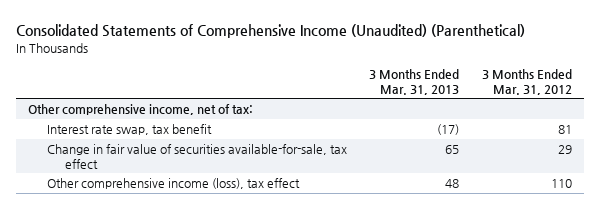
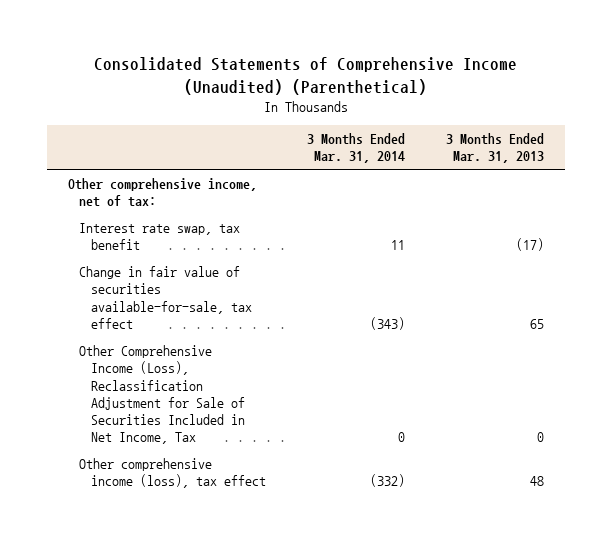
- | 3 Months Ended Mar. 31, 2013 | 3 Months Ended Mar. 31, 2012
+ | 3 Months Ended Mar. 31, 2014 | 3 Months Ended Mar. 31, 2013
+ Other Comprehensive Income (Loss), Reclassification Adjustment for Sale of Securities Included in Net Income, Tax | 0 | 0

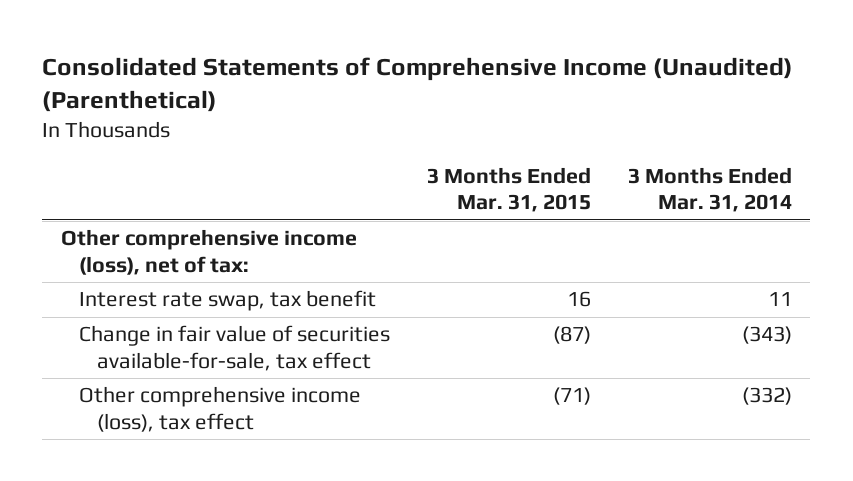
- | 3 Months Ended Mar. 31, 2014 | 3 Months Ended Mar. 31, 2013
+ | 3 Months Ended Mar. 31, 2015 | 3 Months Ended Mar. 31, 2014
- Other comprehensive income, net of tax:
+ Other comprehensive income (loss), net of tax:
- Other Comprehensive Income (Loss), Reclassification Adjustment for Sale of Securities Included in Net Income, Tax | 0 | 0

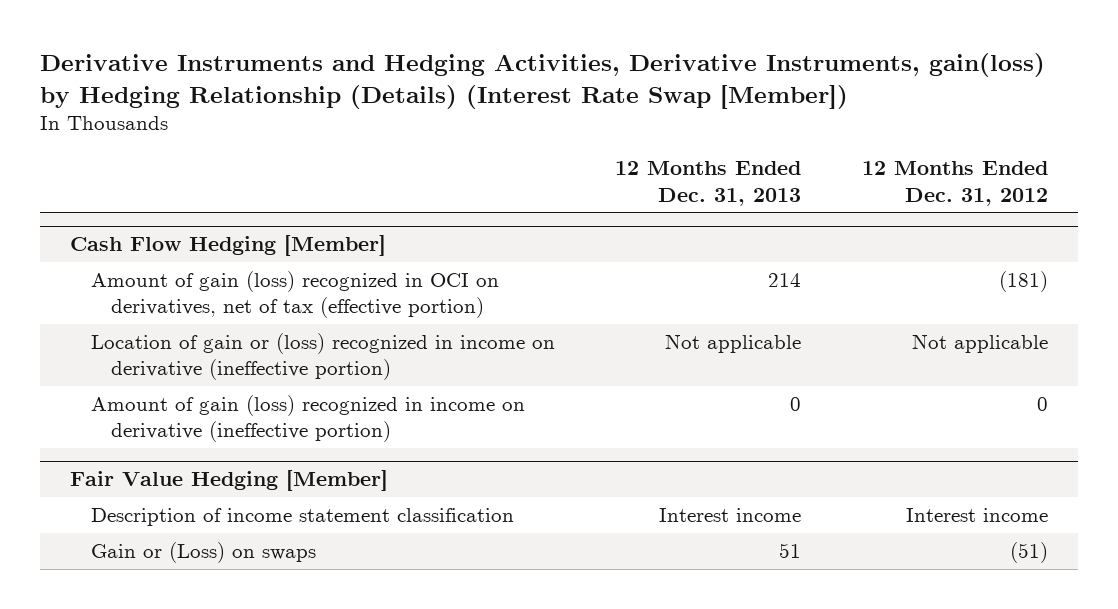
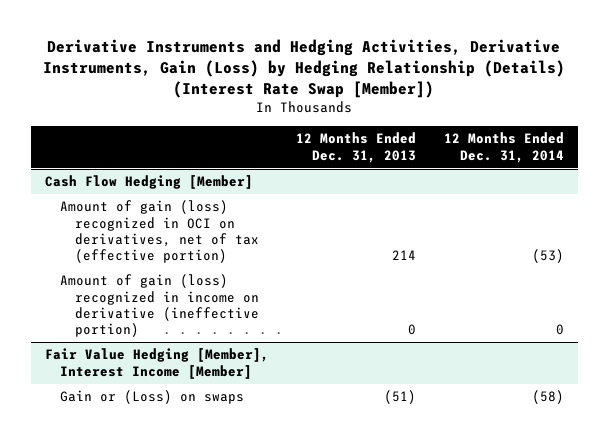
- Derivative Instruments and Hedging Activities, Derivative Instruments, gain(loss) by Hedging Relationship (Details) (Interest Rate Swap [Member])
+ Derivative Instruments and Hedging Activities, Derivative Instruments, Gain (Loss) by Hedging Relationship (Details) (Interest Rate Swap [Member])
- | 12 Months Ended Dec. 31, 2013 | 12 Months Ended Dec. 31, 2012
+ | 12 Months Ended Dec. 31, 2013 | 12 Months Ended Dec. 31, 2014
@ Cash Flow Hedging [Member]
- Location of gain or (loss) recognized in income on derivative (ineffective portion) | Not applicable | Not applicable
- Fair Value Hedging [Member]
- Description of income statement classification | Interest income | Interest income
- Gain or (Loss) on swaps | 51 | (51)
+ Fair Value Hedging [Member], Interest Income [Member]
+ Gain or (Loss) on swaps | (51) | (58)

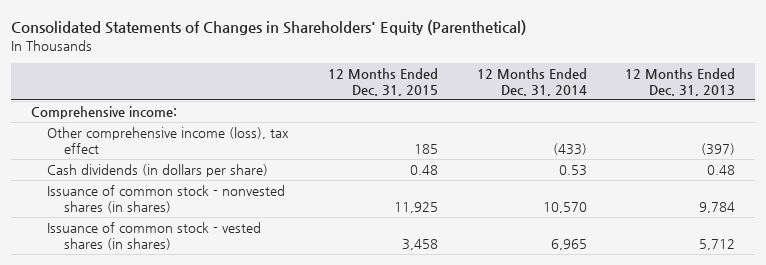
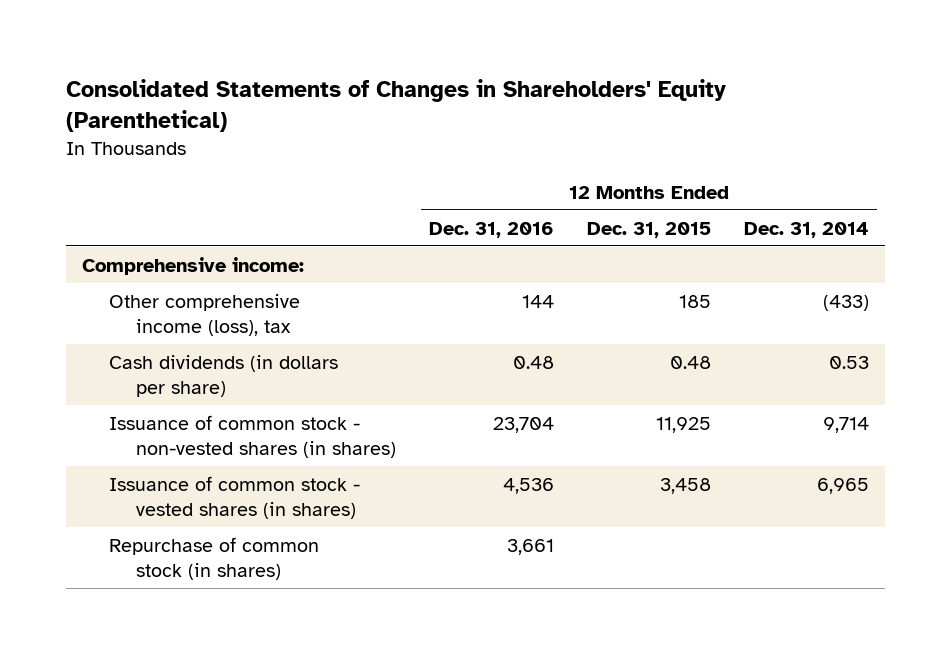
- | 12 Months Ended Dec. 31, 2015 | 12 Months Ended Dec. 31, 2014 | 12 Months Ended Dec. 31, 2013
+ | 12 Months Ended Dec. 31, 2016 | 12 Months Ended Dec. 31, 2015 | 12 Months Ended Dec. 31, 2014
- Other comprehensive income (loss), tax effect | 185 | (433) | (397)
+ Other comprehensive income (loss), tax | 144 | 185 | (433)
- Issuance of common stock - nonvested shares (in shares) | 11,925 | 10,570 | 9,784
+ Issuance of common stock - non-vested shares (in shares) | 23,704 | 11,925 | 9,714
+ Repurchase of common stock (in shares) | 3,661 | |

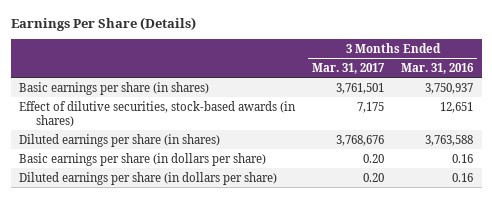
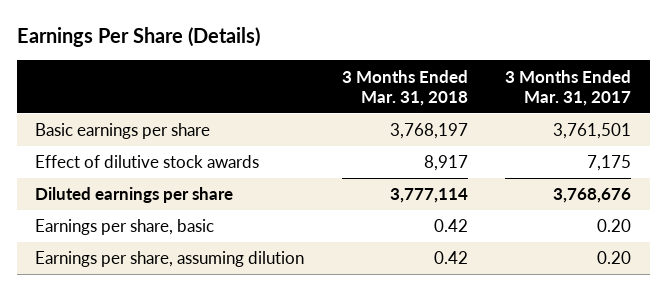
- | 3 Months Ended Mar. 31, 2017 | 3 Months Ended Mar. 31, 2016
+ | 3 Months Ended Mar. 31, 2018 | 3 Months Ended Mar. 31, 2017
- Basic earnings per share (in shares) | 3,761,501 | 3,750,937
- Effect of dilutive securities, stock-based awards (in shares) | 7,175 | 12,651
- Diluted earnings per share (in shares) | 3,768,676 | 3,763,588
- Basic earnings per share (in dollars per share) | 0.20 | 0.16
- Diluted earnings per share (in dollars per share) | 0.20 | 0.16
+ Basic earnings per share | 3,768,197 | 3,761,501
+ Effect of dilutive stock awards | 8,917 | 7,175
+ Diluted earnings per share | 3,777,114 | 3,768,676
+ Earnings per share, basic | 0.42 | 0.20
+ Earnings per share, assuming dilution | 0.42 | 0.20

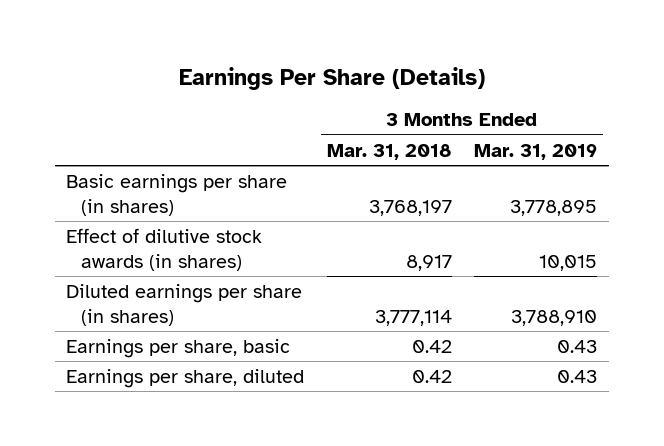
- | 3 Months Ended Mar. 31, 2018 | 3 Months Ended Mar. 31, 2017
+ | 3 Months Ended Mar. 31, 2018 | 3 Months Ended Mar. 31, 2019
- Basic earnings per share | 3,768,197 | 3,761,501
- Effect of dilutive stock awards | 8,917 | 7,175
- Diluted earnings per share | 3,777,114 | 3,768,676
+ Basic earnings per share (in shares) | 3,768,197 | 3,778,895
+ Effect of dilutive stock awards (in shares) | 8,917 | 10,015
+ Diluted earnings per share (in shares) | 3,777,114 | 3,788,910
- Earnings per share, assuming dilution | 0.42 | 0.20
+ Earnings per share, diluted | 0.42 | 0.43

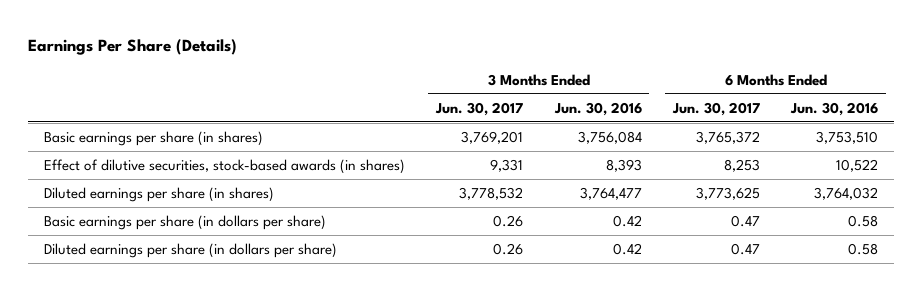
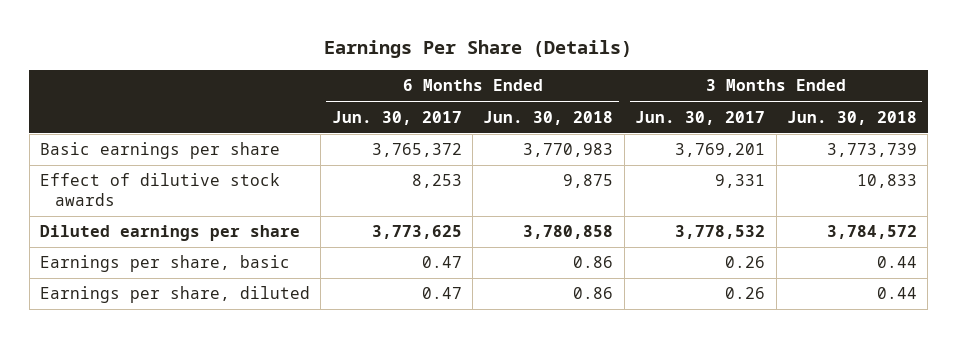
- | 3 Months Ended Jun. 30, 2017 | 3 Months Ended Jun. 30, 2016 | 6 Months Ended Jun. 30, 2017 | 6 Months Ended Jun. 30, 2016
+ | 6 Months Ended Jun. 30, 2017 | 6 Months Ended Jun. 30, 2018 | 3 Months Ended Jun. 30, 2017 | 3 Months Ended Jun. 30, 2018
- Basic earnings per share (in shares) | 3,769,201 | 3,756,084 | 3,765,372 | 3,753,510
- Effect of dilutive securities, stock-based awards (in shares) | 9,331 | 8,393 | 8,253 | 10,522
- Diluted earnings per share (in shares) | 3,778,532 | 3,764,477 | 3,773,625 | 3,764,032
- Basic earnings per share (in dollars per share) | 0.26 | 0.42 | 0.47 | 0.58
- Diluted earnings per share (in dollars per share) | 0.26 | 0.42 | 0.47 | 0.58
+ Basic earnings per share | 3,765,372 | 3,770,983 | 3,769,201 | 3,773,739
+ Effect of dilutive stock awards | 8,253 | 9,875 | 9,331 | 10,833
+ Diluted earnings per share | 3,773,625 | 3,780,858 | 3,778,532 | 3,784,572
+ Earnings per share, basic | 0.47 | 0.86 | 0.26 | 0.44
+ Earnings per share, diluted | 0.47 | 0.86 | 0.26 | 0.44

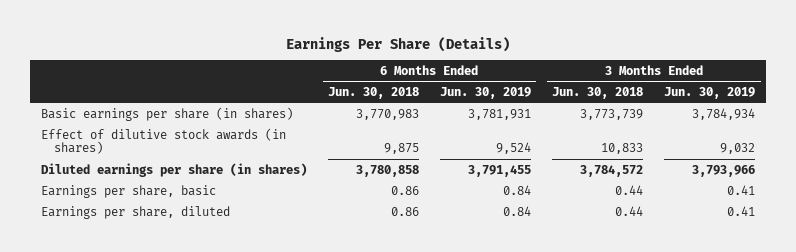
- | 6 Months Ended Jun. 30, 2017 | 6 Months Ended Jun. 30, 2018 | 3 Months Ended Jun. 30, 2017 | 3 Months Ended Jun. 30, 2018
+ | 6 Months Ended Jun. 30, 2018 | 6 Months Ended Jun. 30, 2019 | 3 Months Ended Jun. 30, 2018 | 3 Months Ended Jun. 30, 2019
- Basic earnings per share | 3,765,372 | 3,770,983 | 3,769,201 | 3,773,739
- Effect of dilutive stock awards | 8,253 | 9,875 | 9,331 | 10,833
- Diluted earnings per share | 3,773,625 | 3,780,858 | 3,778,532 | 3,784,572
+ Basic earnings per share (in shares) | 3,770,983 | 3,781,931 | 3,773,739 | 3,784,934
+ Effect of dilutive stock awards (in shares) | 9,875 | 9,524 | 10,833 | 9,032
+ Diluted earnings per share (in shares) | 3,780,858 | 3,791,455 | 3,784,572 | 3,793,966

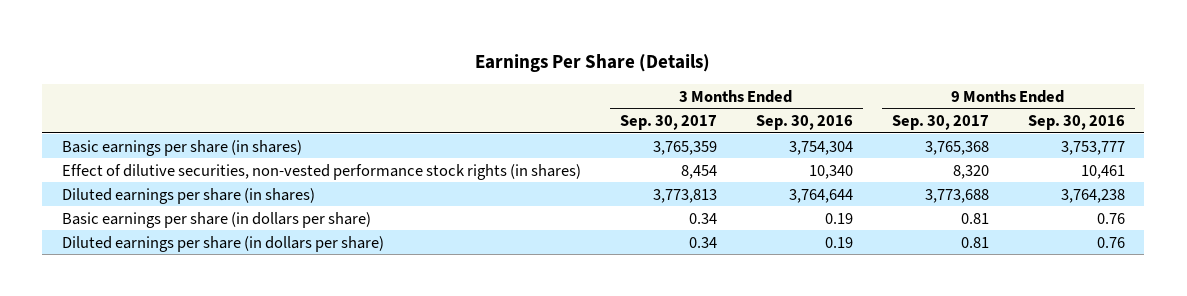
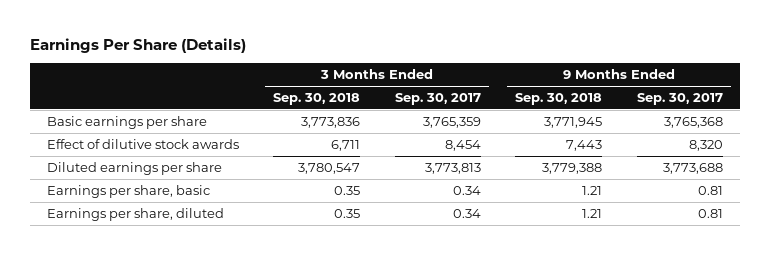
- | 3 Months Ended Sep. 30, 2017 | 3 Months Ended Sep. 30, 2016 | 9 Months Ended Sep. 30, 2017 | 9 Months Ended Sep. 30, 2016
+ | 3 Months Ended Sep. 30, 2018 | 3 Months Ended Sep. 30, 2017 | 9 Months Ended Sep. 30, 2018 | 9 Months Ended Sep. 30, 2017
- Basic earnings per share (in shares) | 3,765,359 | 3,754,304 | 3,765,368 | 3,753,777
- Effect of dilutive securities, non-vested performance stock rights (in shares) | 8,454 | 10,340 | 8,320 | 10,461
- Diluted earnings per share (in shares) | 3,773,813 | 3,764,644 | 3,773,688 | 3,764,238
- Basic earnings per share (in dollars per share) | 0.34 | 0.19 | 0.81 | 0.76
- Diluted earnings per share (in dollars per share) | 0.34 | 0.19 | 0.81 | 0.76
+ Basic earnings per share | 3,773,836 | 3,765,359 | 3,771,945 | 3,765,368
+ Effect of dilutive stock awards | 6,711 | 8,454 | 7,443 | 8,320
+ Diluted earnings per share | 3,780,547 | 3,773,813 | 3,779,388 | 3,773,688
+ Earnings per share, basic | 0.35 | 0.34 | 1.21 | 0.81
+ Earnings per share, diluted | 0.35 | 0.34 | 1.21 | 0.81

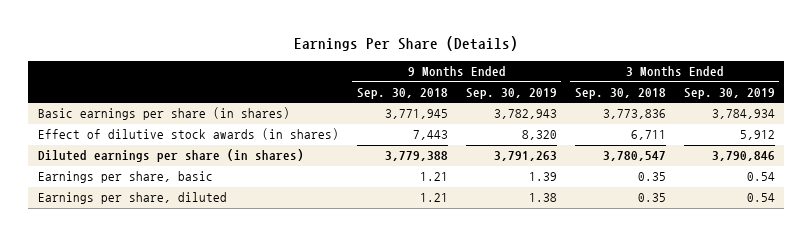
- | 3 Months Ended Sep. 30, 2018 | 3 Months Ended Sep. 30, 2017 | 9 Months Ended Sep. 30, 2018 | 9 Months Ended Sep. 30, 2017
+ | 9 Months Ended Sep. 30, 2018 | 9 Months Ended Sep. 30, 2019 | 3 Months Ended Sep. 30, 2018 | 3 Months Ended Sep. 30, 2019
- Basic earnings per share | 3,773,836 | 3,765,359 | 3,771,945 | 3,765,368
- Effect of dilutive stock awards | 6,711 | 8,454 | 7,443 | 8,320
- Diluted earnings per share | 3,780,547 | 3,773,813 | 3,779,388 | 3,773,688
+ Basic earnings per share (in shares) | 3,771,945 | 3,782,943 | 3,773,836 | 3,784,934
+ Effect of dilutive stock awards (in shares) | 7,443 | 8,320 | 6,711 | 5,912
+ Diluted earnings per share (in shares) | 3,779,388 | 3,791,263 | 3,780,547 | 3,790,846

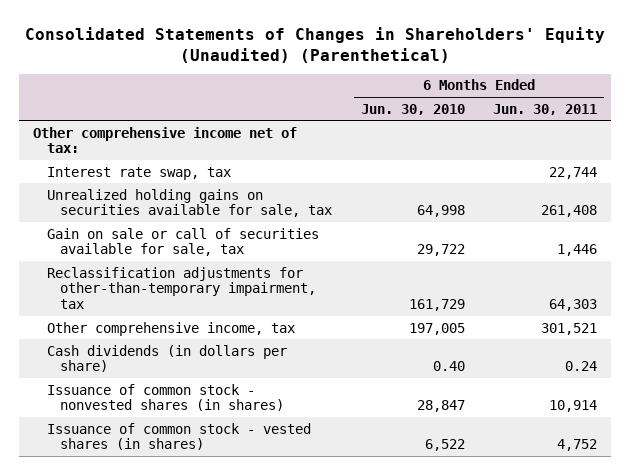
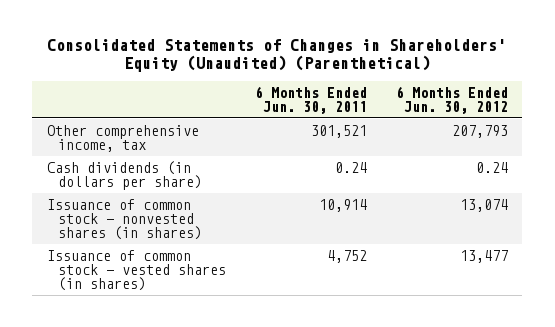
- | 6 Months Ended Jun. 30, 2010 | 6 Months Ended Jun. 30, 2011
+ | 6 Months Ended Jun. 30, 2011 | 6 Months Ended Jun. 30, 2012
- Other comprehensive income net of tax:
- Interest rate swap, tax | | 22,744
- Unrealized holding gains on securities available for sale, tax | 64,998 | 261,408
- Gain on sale or call of securities available for sale, tax | 29,722 | 1,446
- Reclassification adjustments for other-than-temporary impairment, tax | 161,729 | 64,303

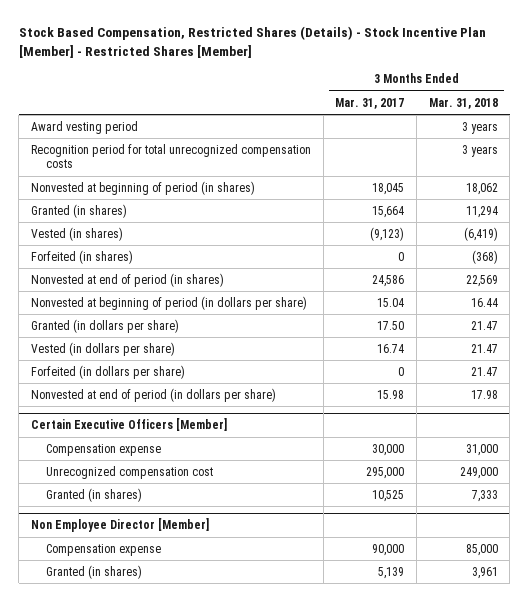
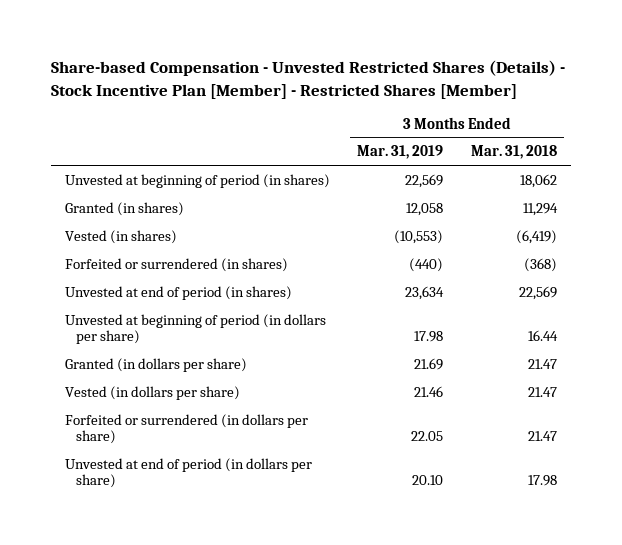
- Stock Based Compensation, Restricted Shares (Details) - Stock Incentive Plan [Member] - Restricted Shares [Member]
+ Share-based Compensation - Unvested Restricted Shares (Details) - Stock Incentive Plan [Member] - Restricted Shares [Member]
- | 3 Months Ended Mar. 31, 2017 | 3 Months Ended Mar. 31, 2018
+ | 3 Months Ended Mar. 31, 2019 | 3 Months Ended Mar. 31, 2018
- Award vesting period | | 3 years
- Recognition period for total unrecognized compensation costs | | 3 years
- Nonvested at beginning of period (in shares) | 18,045 | 18,062
+ Unvested at beginning of period (in shares) | 22,569 | 18,062
- Forfeited (in shares) | 0 | (368)
- Nonvested at end of period (in shares) | 24,586 | 22,569
- Nonvested at beginning of period (in dollars per share) | 15.04 | 16.44
+ Forfeited or surrendered (in shares) | (440) | (368)
+ Unvested at end of period (in shares) | 23,634 | 22,569
+ Unvested at beginning of period (in dollars per share) | 17.98 | 16.44
- Forfeited (in dollars per share) | 0 | 21.47
- Nonvested at end of period (in dollars per share) | 15.98 | 17.98
- Certain Executive Officers [Member]
- Compensation expense | 30,000 | 31,000
- Unrecognized compensation cost | 295,000 | 249,000
- Granted (in shares) | 10,525 | 7,333
- Non Employee Director [Member]
- Compensation expense | 90,000 | 85,000
- Granted (in shares) | 5,139 | 3,961
+ Forfeited or surrendered (in dollars per share) | 22.05 | 21.47
+ Unvested at end of period (in dollars per share) | 20.10 | 17.98

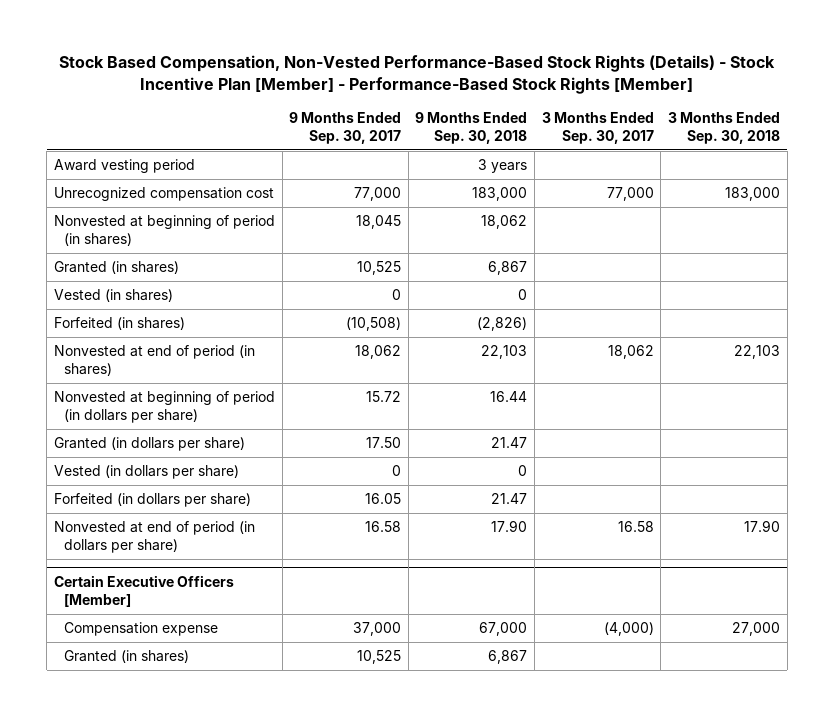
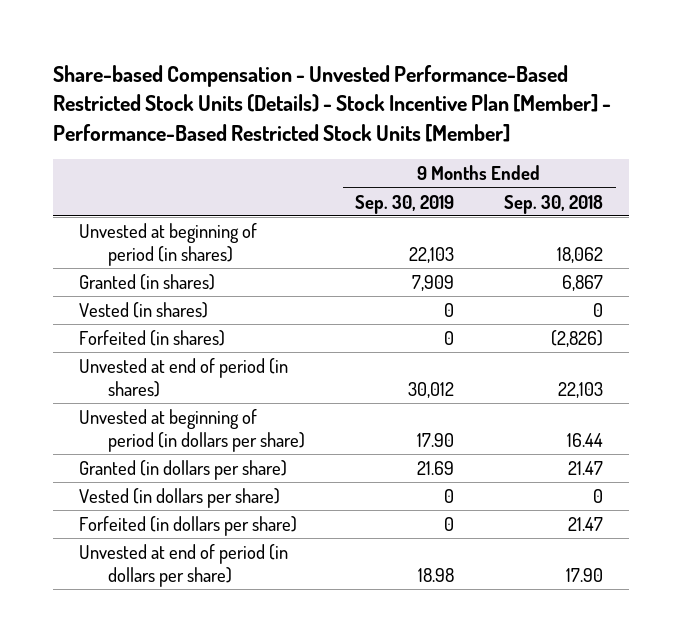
- Stock Based Compensation, Non-Vested Performance-Based Stock Rights (Details) - Stock Incentive Plan [Member] - Performance-Based Stock Rights [Member]
+ Share-based Compensation - Unvested Performance-Based Restricted Stock Units (Details) - Stock Incentive Plan [Member] - Performance-Based Restricted Stock Units [Member]
- | 9 Months Ended Sep. 30, 2017 | 9 Months Ended Sep. 30, 2018 | 3 Months Ended Sep. 30, 2017 | 3 Months Ended Sep. 30, 2018
+ | 9 Months Ended Sep. 30, 2019 | 9 Months Ended Sep. 30, 2018
- Award vesting period | | 3 years | |
- Unrecognized compensation cost | 77,000 | 183,000 | 77,000 | 183,000
- Nonvested at beginning of period (in shares) | 18,045 | 18,062 | |
+ Unvested at beginning of period (in shares) | 22,103 | 18,062
- Nonvested at end of period (in shares) | 18,062 | 22,103 | 18,062 | 22,103
- Nonvested at beginning of period (in dollars per share) | 15.72 | 16.44 | |
+ Unvested at end of period (in shares) | 30,012 | 22,103
+ Unvested at beginning of period (in dollars per share) | 17.90 | 16.44
- Nonvested at end of period (in dollars per share) | 16.58 | 17.90 | 16.58 | 17.90
- Certain Executive Officers [Member]
- Compensation expense | 37,000 | 67,000 | (4,000) | 27,000
- Granted (in shares) | 10,525 | 6,867 | |
+ Unvested at end of period (in dollars per share) | 18.98 | 17.90

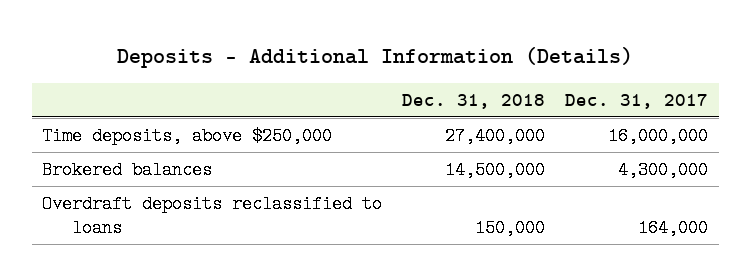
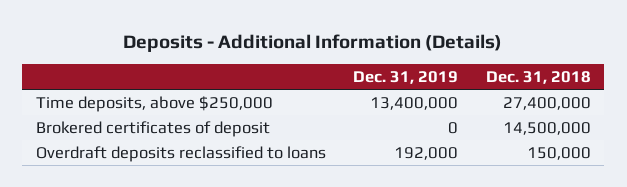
- | Dec. 31, 2018 | Dec. 31, 2017
+ | Dec. 31, 2019 | Dec. 31, 2018
- Brokered balances | 14,500,000 | 4,300,000
+ Brokered certificates of deposit | 0 | 14,500,000

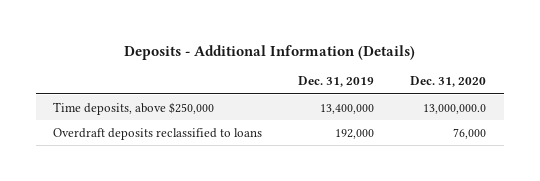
- | Dec. 31, 2019 | Dec. 31, 2018
+ | Dec. 31, 2019 | Dec. 31, 2020
- Brokered certificates of deposit | 0 | 14,500,000

